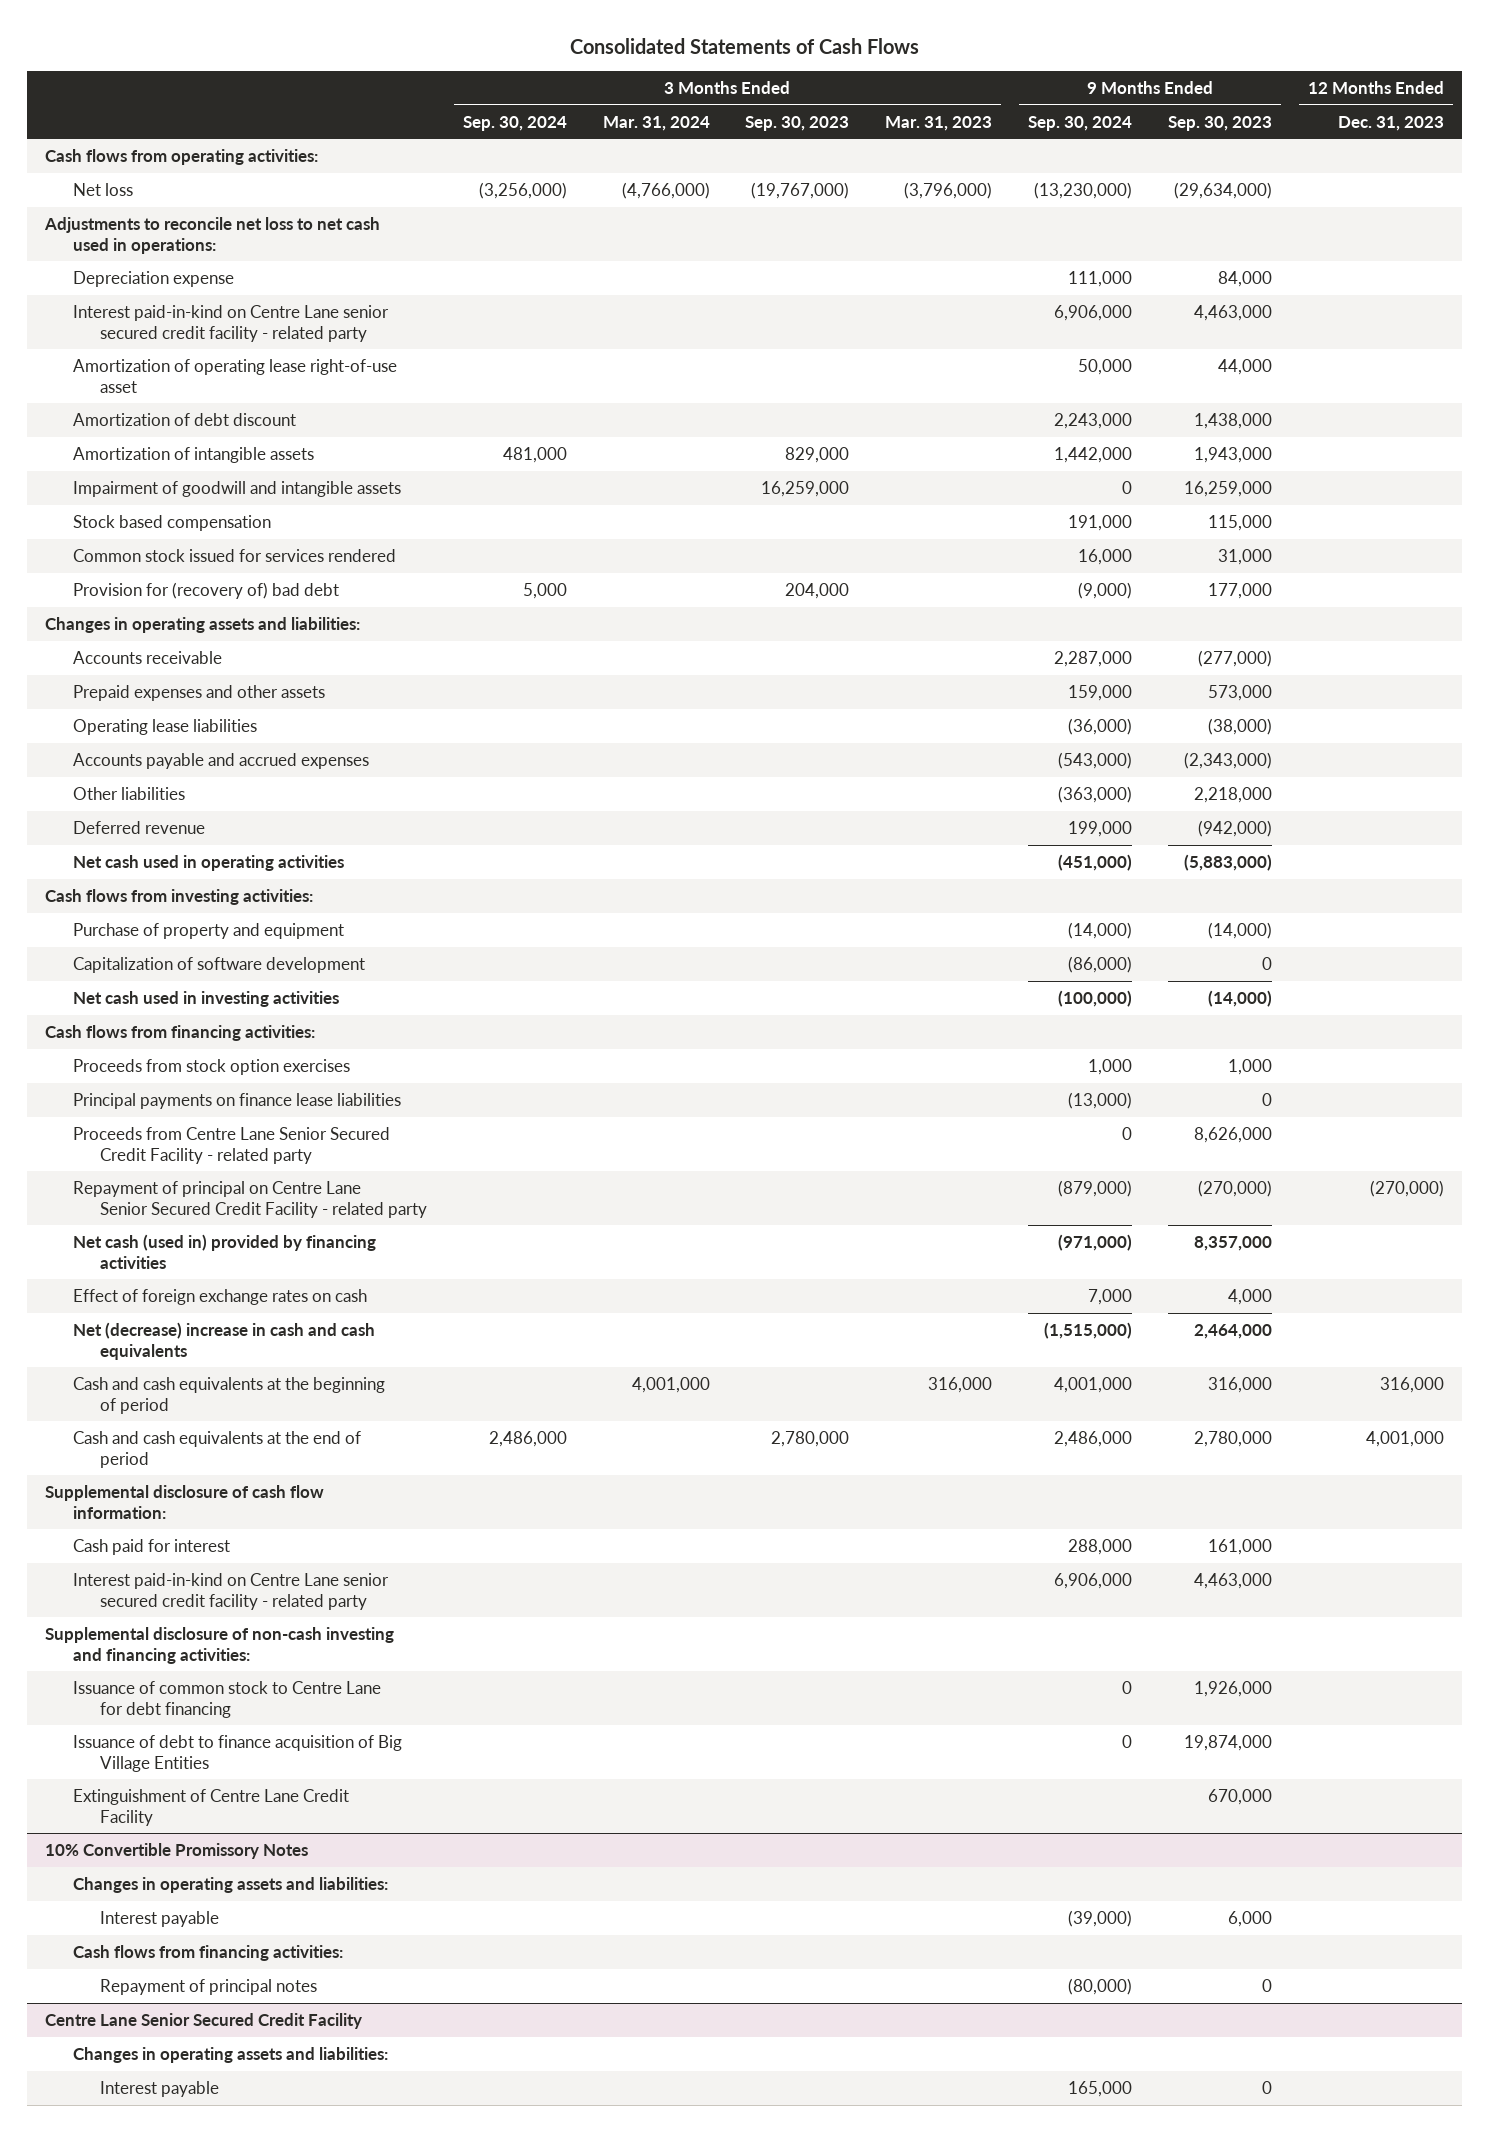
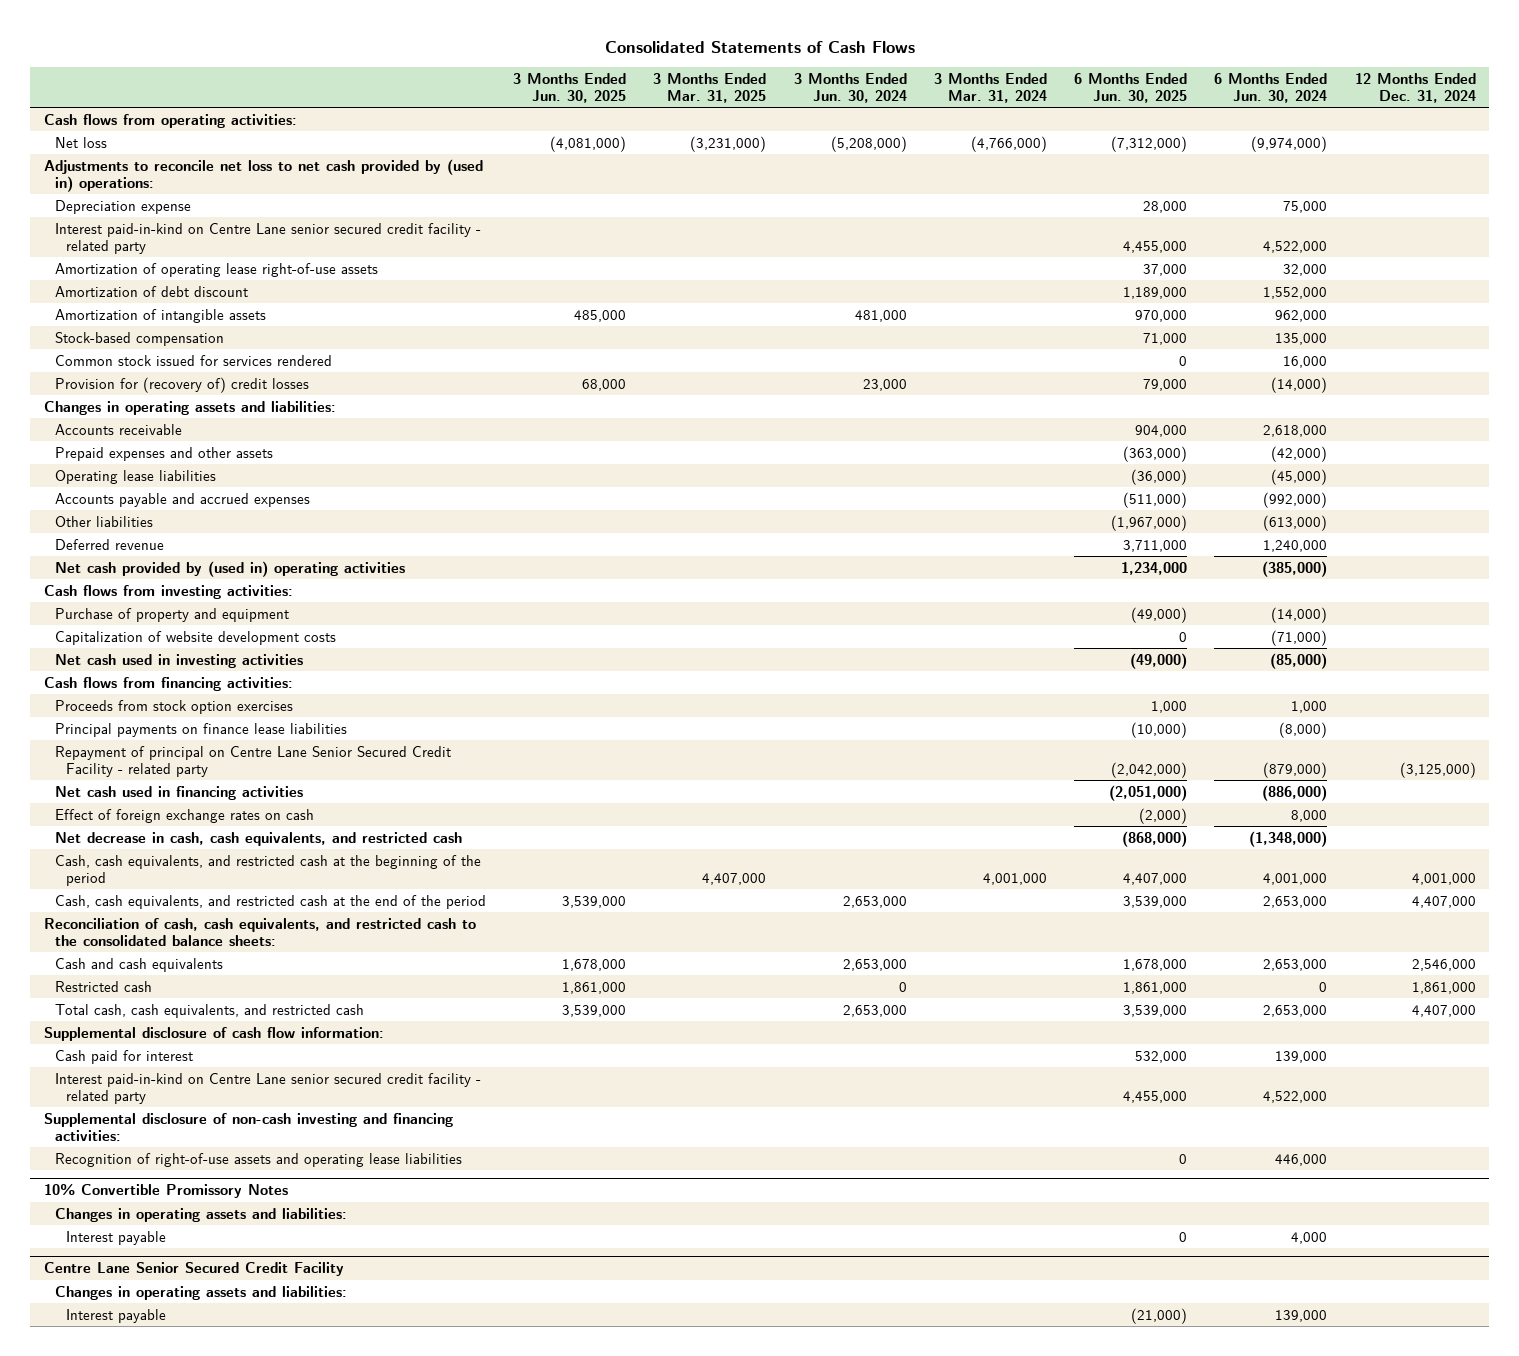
- | 3 Months Ended Sep. 30, 2024 | 3 Months Ended Mar. 31, 2024 | 3 Months Ended Sep. 30, 2023 | 3 Months Ended Mar. 31, 2023 | 9 Months Ended Sep. 30, 2024 | 9 Months Ended Sep. 30, 2023 | 12 Months Ended Dec. 31, 2023
+ | 3 Months Ended Jun. 30, 2025 | 3 Months Ended Mar. 31, 2025 | 3 Months Ended Jun. 30, 2024 | 3 Months Ended Mar. 31, 2024 | 6 Months Ended Jun. 30, 2025 | 6 Months Ended Jun. 30, 2024 | 12 Months Ended Dec. 31, 2024
- Adjustments to reconcile net loss to net cash used in operations:
+ Adjustments to reconcile net loss to net cash provided by (used in) operations:
- Amortization of operating lease right-of-use asset | | | | | 50,000 | 44,000 |
+ Amortization of operating lease right-of-use assets | | | | | 37,000 | 32,000 |
- Impairment of goodwill and intangible assets | | | 16,259,000 | | 0 | 16,259,000 |
- Stock based compensation | | | | | 191,000 | 115,000 |
+ Stock-based compensation | | | | | 71,000 | 135,000 |
- Provision for (recovery of) bad debt | 5,000 | | 204,000 | | (9,000) | 177,000 |
+ Provision for (recovery of) credit losses | 68,000 | | 23,000 | | 79,000 | (14,000) |
- Net cash used in operating activities | | | | | (451,000) | (5,883,000) |
+ Net cash provided by (used in) operating activities | | | | | 1,234,000 | (385,000) |
- Capitalization of software development | | | | | (86,000) | 0 |
+ Capitalization of website development costs | | | | | 0 | (71,000) |
- Proceeds from Centre Lane Senior Secured Credit Facility - related party | | | | | 0 | 8,626,000 |
- Net cash (used in) provided by financing activities | | | | | (971,000) | 8,357,000 |
+ Net cash used in financing activities | | | | | (2,051,000) | (886,000) |
- Net (decrease) increase in cash and cash equivalents | | | | | (1,515,000) | 2,464,000 |
- Cash and cash equivalents at the beginning of period | | 4,001,000 | | 316,000 | 4,001,000 | 316,000 | 316,000
- Cash and cash equivalents at the end of period | 2,486,000 | | 2,780,000 | | 2,486,000 | 2,780,000 | 4,001,000
+ Net decrease in cash, cash equivalents, and restricted cash | | | | | (868,000) | (1,348,000) |
+ Cash, cash equivalents, and restricted cash at the beginning of the period | | 4,407,000 | | 4,001,000 | 4,407,000 | 4,001,000 | 4,001,000
+ Cash, cash equivalents, and restricted cash at the end of the period | 3,539,000 | | 2,653,000 | | 3,539,000 | 2,653,000 | 4,407,000
+ Reconciliation of cash, cash equivalents, and restricted cash to the consolidated balance sheets:
+ Cash and cash equivalents | 1,678,000 | | 2,653,000 | | 1,678,000 | 2,653,000 | 2,546,000
+ Restricted cash | 1,861,000 | | 0 | | 1,861,000 | 0 | 1,861,000
+ Total cash, cash equivalents, and restricted cash | 3,539,000 | | 2,653,000 | | 3,539,000 | 2,653,000 | 4,407,000
- Issuance of common stock to Centre Lane for debt financing | | | | | 0 | 1,926,000 |
- Issuance of debt to finance acquisition of Big Village Entities | | | | | 0 | 19,874,000 |
- Extinguishment of Centre Lane Credit Facility | | | | | | 670,000 |
+ Recognition of right-of-use assets and operating lease liabilities | | | | | 0 | 446,000 |
@ 10% Convertible Promissory Notes
- Cash flows from financing activities:
- Repayment of principal notes | | | | | (80,000) | 0 |

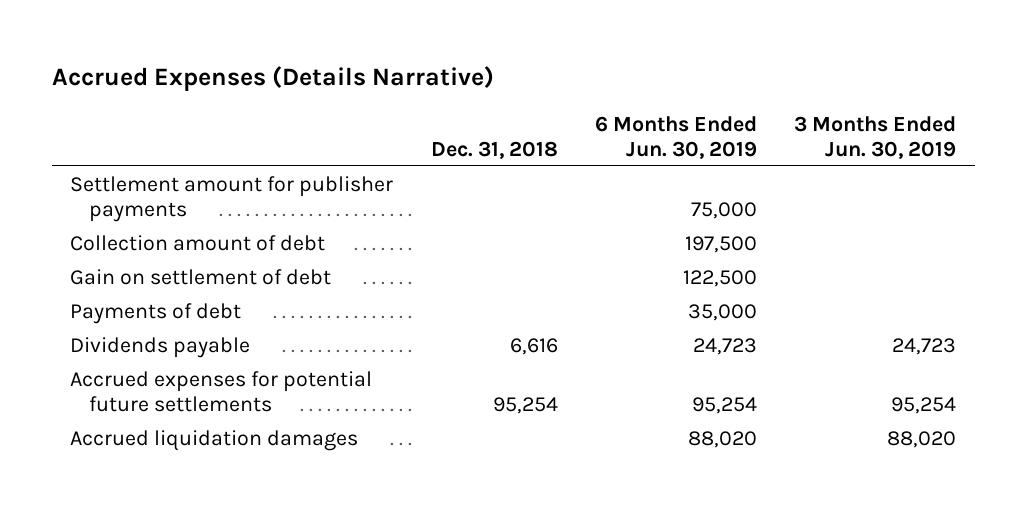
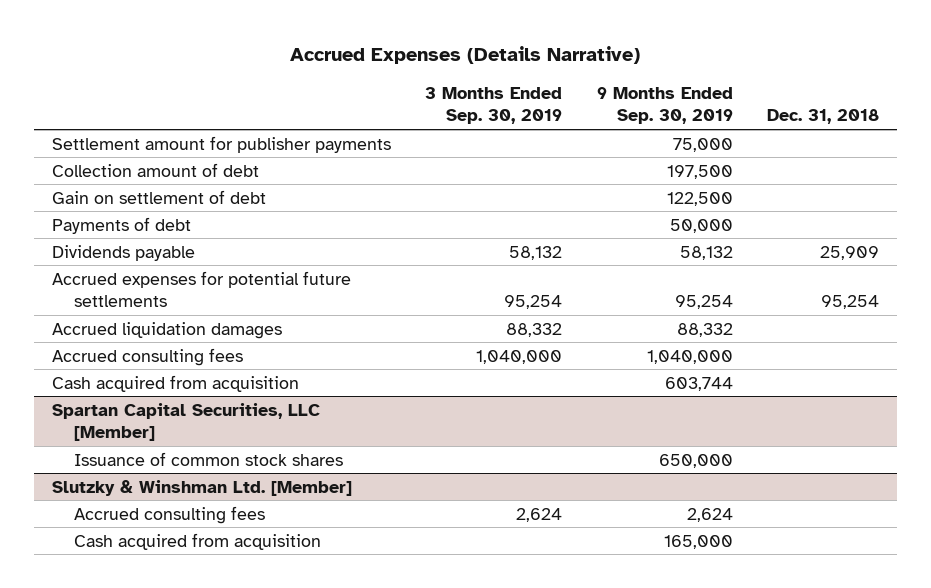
- | Dec. 31, 2018 | 6 Months Ended Jun. 30, 2019 | 3 Months Ended Jun. 30, 2019
+ | 3 Months Ended Sep. 30, 2019 | 9 Months Ended Sep. 30, 2019 | Dec. 31, 2018
- Dividends payable | 6,616 | 24,723 | 24,723
+ Dividends payable | 58,132 | 58,132 | 25,909
+ Accrued consulting fees | 1,040,000 | 1,040,000 |
+ Cash acquired from acquisition | | 603,744 |
+ Spartan Capital Securities, LLC [Member]
+ Issuance of common stock shares | | 650,000 |
+ Slutzky & Winshman Ltd. [Member]
+ Accrued consulting fees | 2,624 | 2,624 |
+ Cash acquired from acquisition | | 165,000 |

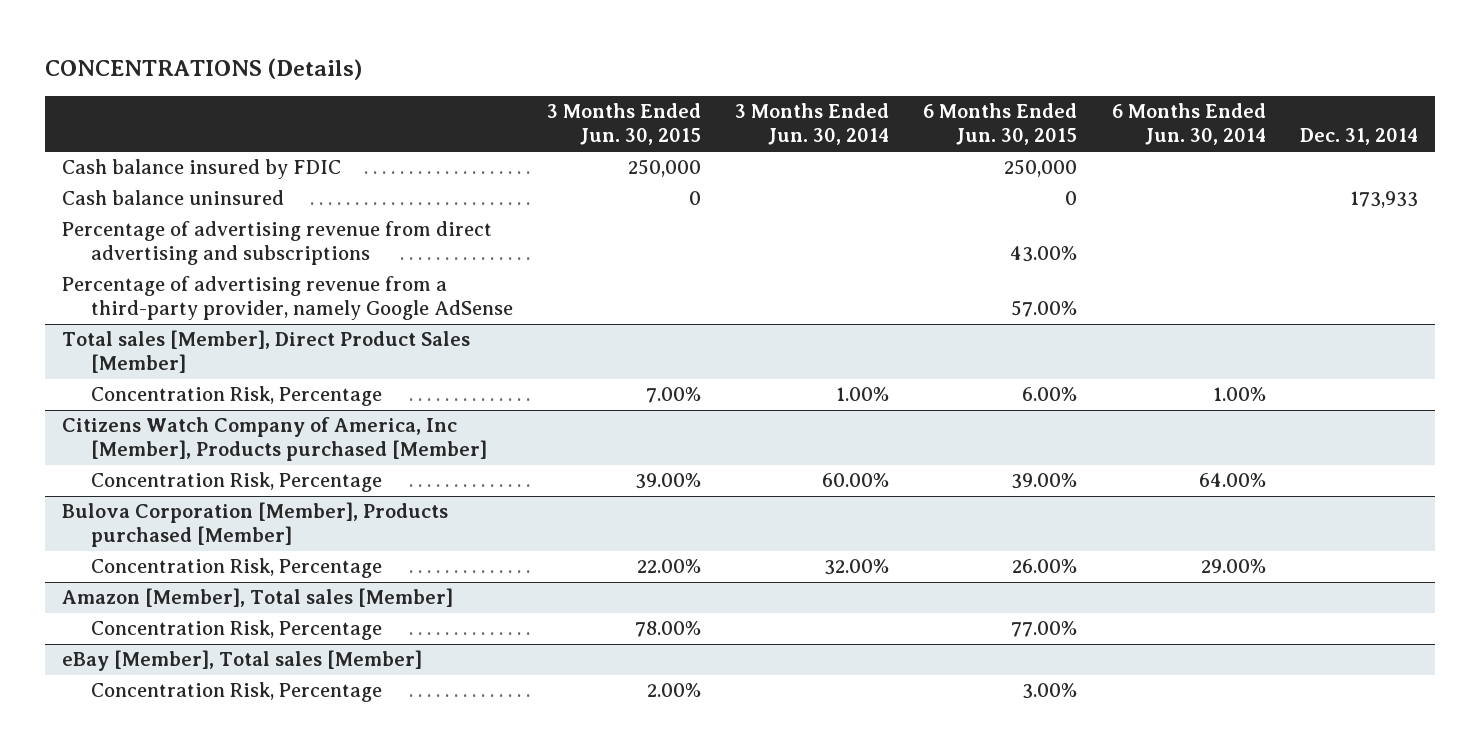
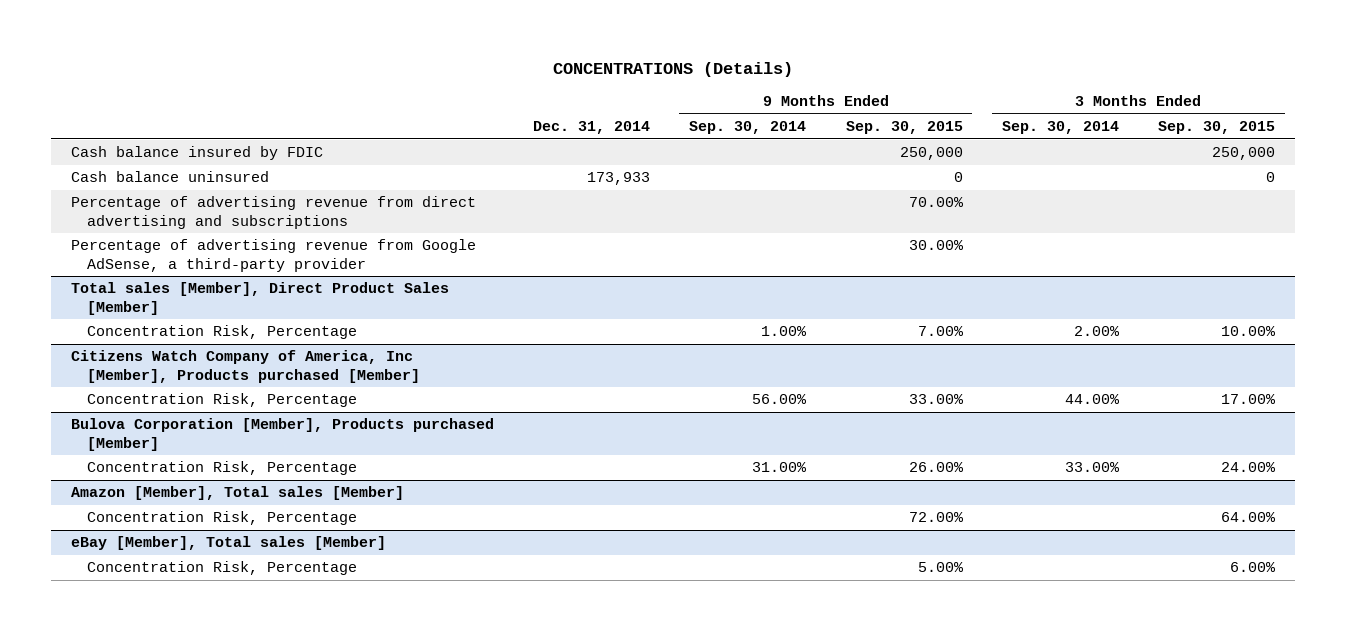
- | 3 Months Ended Jun. 30, 2015 | 3 Months Ended Jun. 30, 2014 | 6 Months Ended Jun. 30, 2015 | 6 Months Ended Jun. 30, 2014 | Dec. 31, 2014
+ | Dec. 31, 2014 | 9 Months Ended Sep. 30, 2014 | 9 Months Ended Sep. 30, 2015 | 3 Months Ended Sep. 30, 2014 | 3 Months Ended Sep. 30, 2015
- Percentage of advertising revenue from a third-party provider, namely Google AdSense | | | 57.00% | |
+ Percentage of advertising revenue from Google AdSense, a third-party provider | | | 30.00% | |

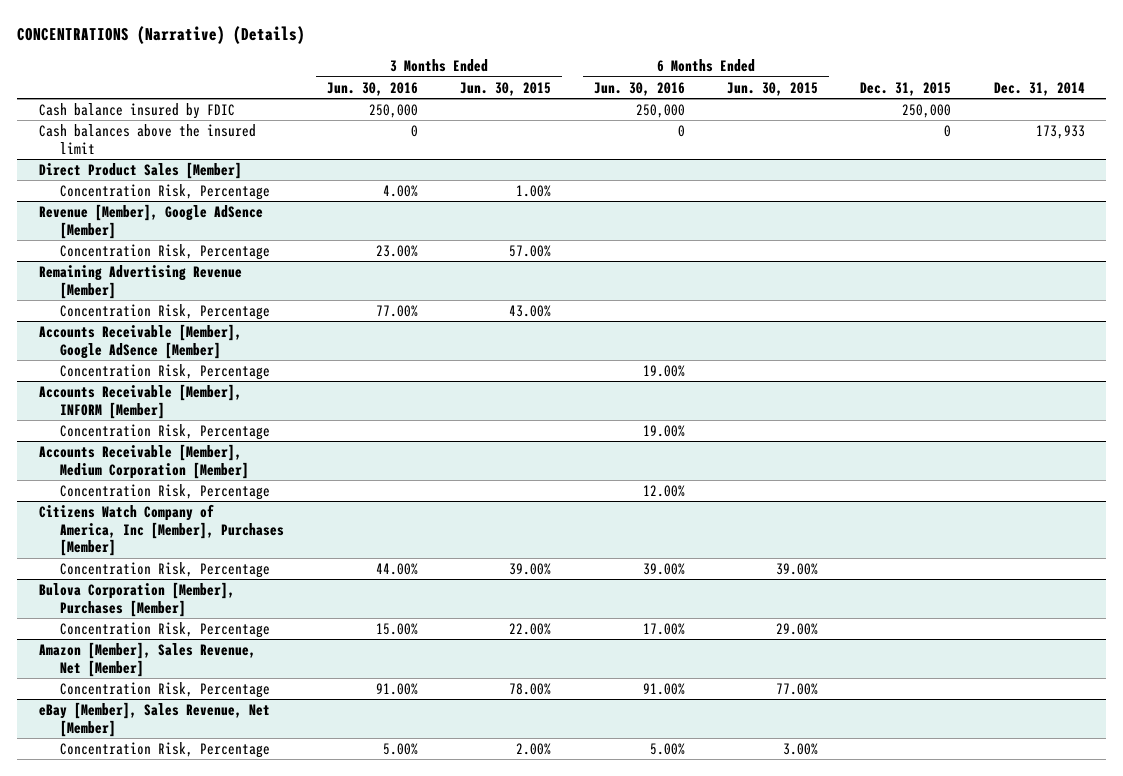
- CONCENTRATIONS (Details)
+ CONCENTRATIONS (Narrative) (Details)
- | Dec. 31, 2014 | 9 Months Ended Sep. 30, 2014 | 9 Months Ended Sep. 30, 2015 | 3 Months Ended Sep. 30, 2014 | 3 Months Ended Sep. 30, 2015
+ | 3 Months Ended Jun. 30, 2016 | 3 Months Ended Jun. 30, 2015 | 6 Months Ended Jun. 30, 2016 | 6 Months Ended Jun. 30, 2015 | Dec. 31, 2015 | Dec. 31, 2014
- Cash balance uninsured | 173,933 | | 0 | | 0
- Percentage of advertising revenue from direct advertising and subscriptions | | | 70.00% | |
- Percentage of advertising revenue from Google AdSense, a third-party provider | | | 30.00% | |
- Total sales [Member], Direct Product Sales [Member]
+ Cash balances above the insured limit | 0 | | 0 | | 0 | 173,933
+ Direct Product Sales [Member]
- Citizens Watch Company of America, Inc [Member], Products purchased [Member]
+ Revenue [Member], Google AdSence [Member]
+ Concentration Risk, Percentage | 23.00% | 57.00% | | | |
+ Remaining Advertising Revenue [Member]
+ Concentration Risk, Percentage | 77.00% | 43.00% | | | |
+ Accounts Receivable [Member], Google AdSence [Member]
+ Concentration Risk, Percentage | | | 19.00% | | |
+ Accounts Receivable [Member], INFORM [Member]
+ Concentration Risk, Percentage | | | 19.00% | | |
+ Accounts Receivable [Member], Medium Corporation [Member]
+ Concentration Risk, Percentage | | | 12.00% | | |
+ Citizens Watch Company of America, Inc [Member], Purchases [Member]
- Bulova Corporation [Member], Products purchased [Member]
- Concentration Risk, Percentage | | 31.00% | 26.00% | 33.00% | 24.00%
- Amazon [Member], Total sales [Member]
- Concentration Risk, Percentage | | | 72.00% | | 64.00%
- eBay [Member], Total sales [Member]
- Concentration Risk, Percentage | | | 5.00% | | 6.00%
+ Bulova Corporation [Member], Purchases [Member]
+ Concentration Risk, Percentage | 15.00% | 22.00% | 17.00% | 29.00% | |
+ Amazon [Member], Sales Revenue, Net [Member]
+ Concentration Risk, Percentage | 91.00% | 78.00% | 91.00% | 77.00% | |
+ eBay [Member], Sales Revenue, Net [Member]
+ Concentration Risk, Percentage | 5.00% | 2.00% | 5.00% | 3.00% | |

